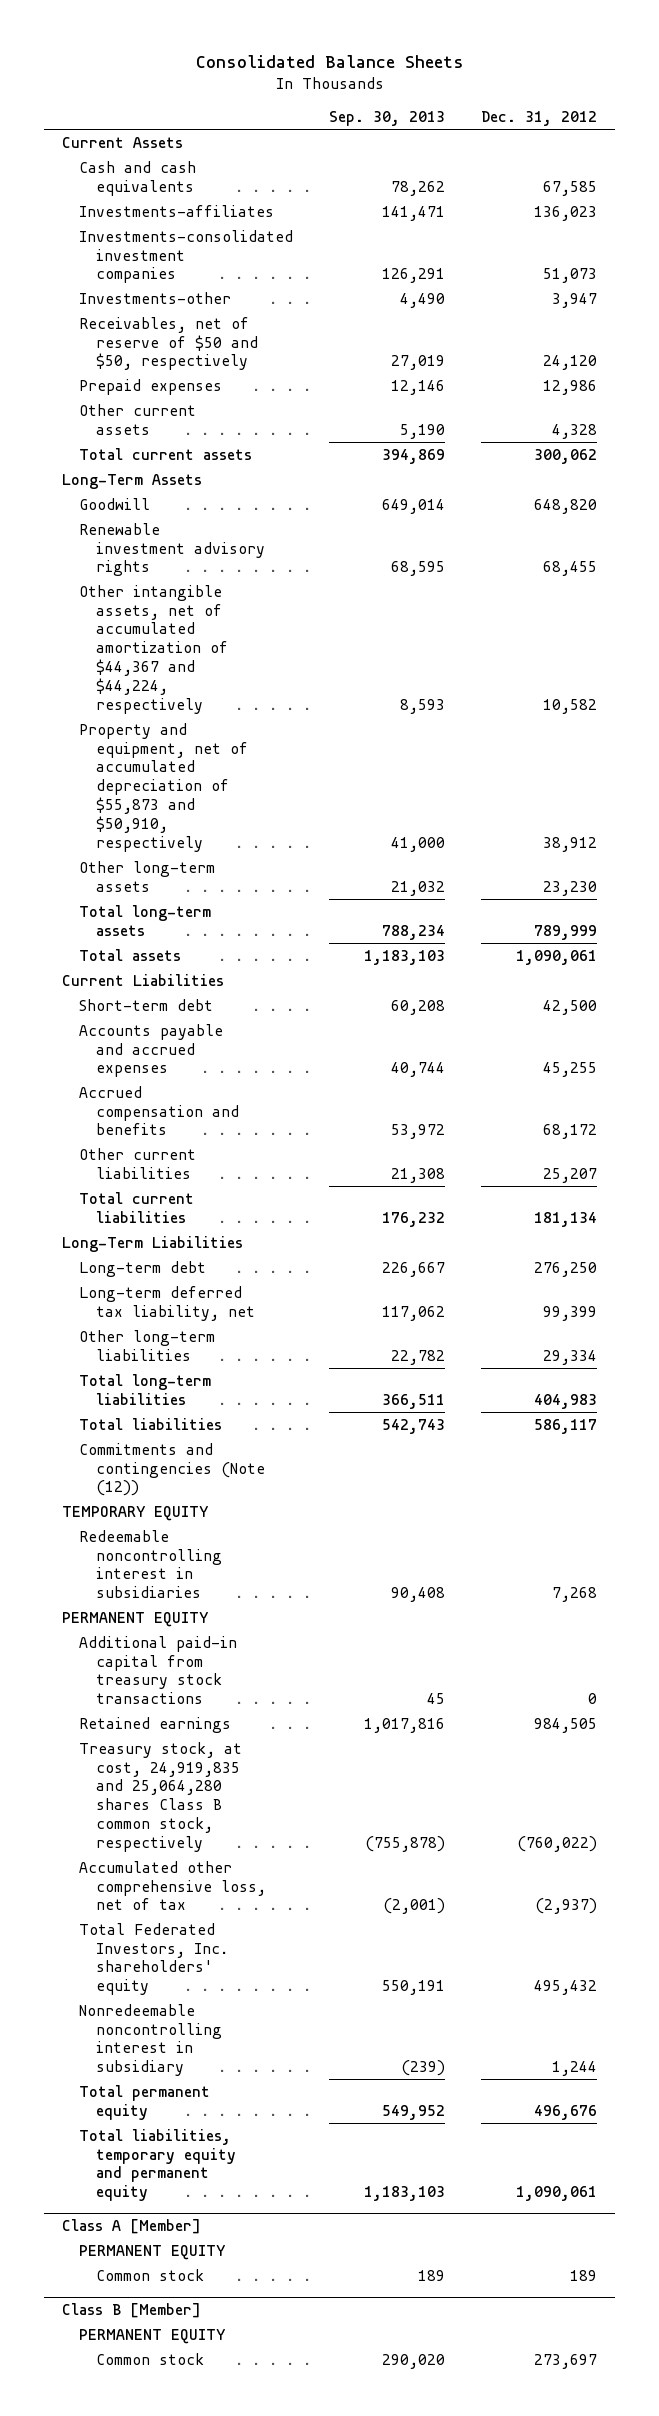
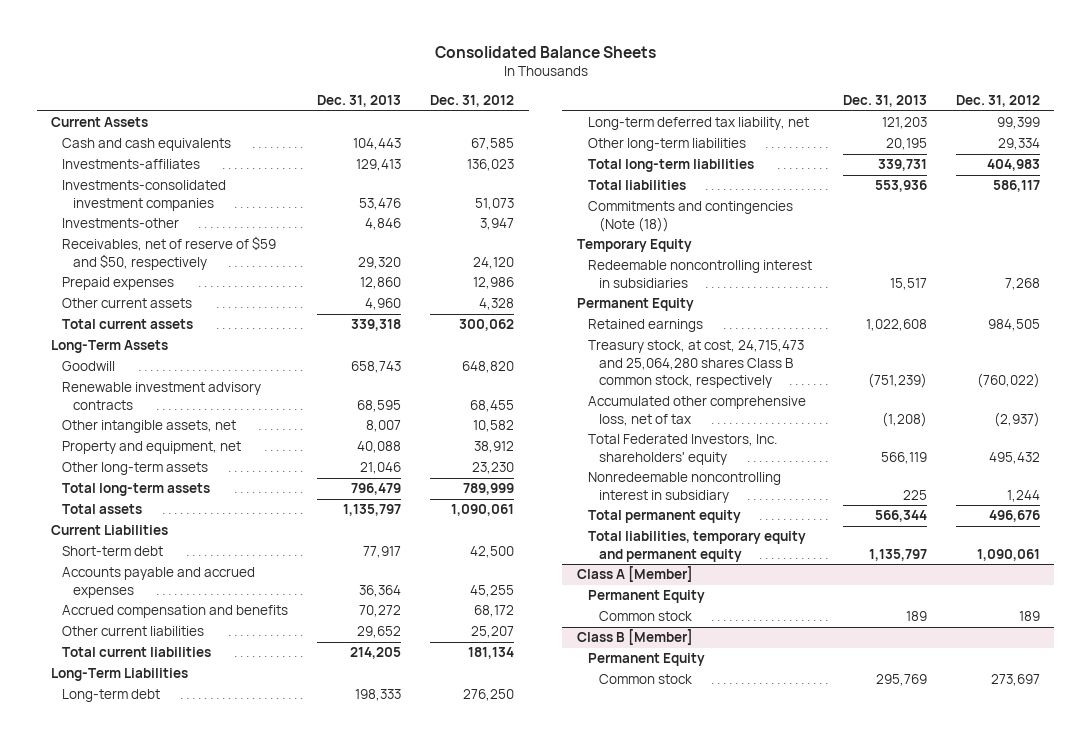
- | Sep. 30, 2013 | Dec. 31, 2012
+ | Dec. 31, 2013 | Dec. 31, 2012
- Receivables, net of reserve of $50 and $50, respectively | 27,019 | 24,120
+ Receivables, net of reserve of $59 and $50, respectively | 29,320 | 24,120
- Renewable investment advisory rights | 68,595 | 68,455
- Other intangible assets, net of accumulated amortization of $44,367 and $44,224, respectively | 8,593 | 10,582
- Property and equipment, net of accumulated depreciation of $55,873 and $50,910, respectively | 41,000 | 38,912
+ Renewable investment advisory contracts | 68,595 | 68,455
+ Other intangible assets, net | 8,007 | 10,582
+ Property and equipment, net | 40,088 | 38,912
- Commitments and contingencies (Note (12))
- TEMPORARY EQUITY
+ Commitments and contingencies (Note (18))
+ Temporary Equity
- PERMANENT EQUITY
- Additional paid-in capital from treasury stock transactions | 45 | 0
+ Permanent Equity
- Treasury stock, at cost, 24,919,835 and 25,064,280 shares Class B common stock, respectively | (755,878) | (760,022)
+ Treasury stock, at cost, 24,715,473 and 25,064,280 shares Class B common stock, respectively | (751,239) | (760,022)
@ Class A [Member]
- PERMANENT EQUITY
+ Permanent Equity
@ Class B [Member]
- PERMANENT EQUITY
+ Permanent Equity

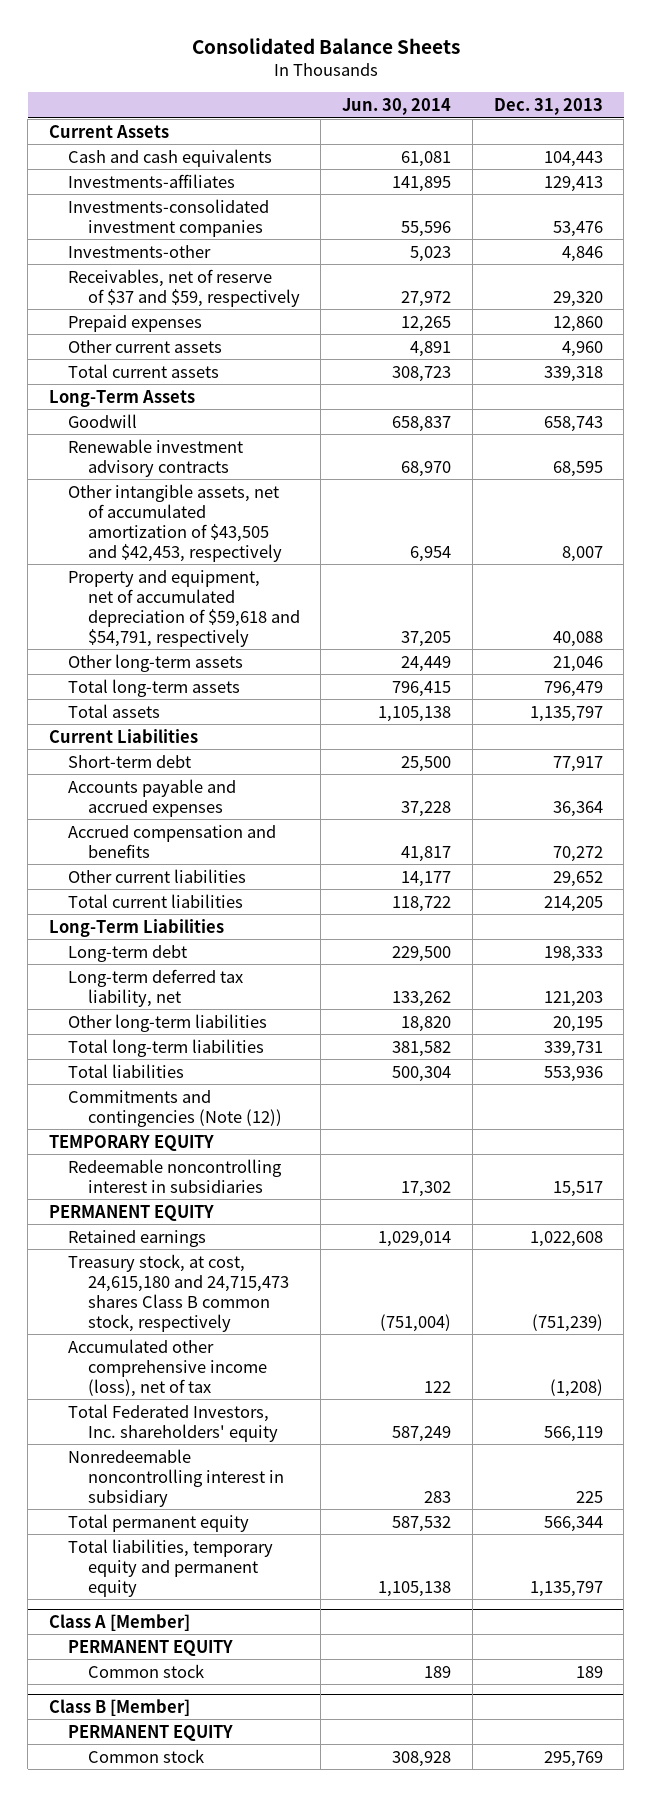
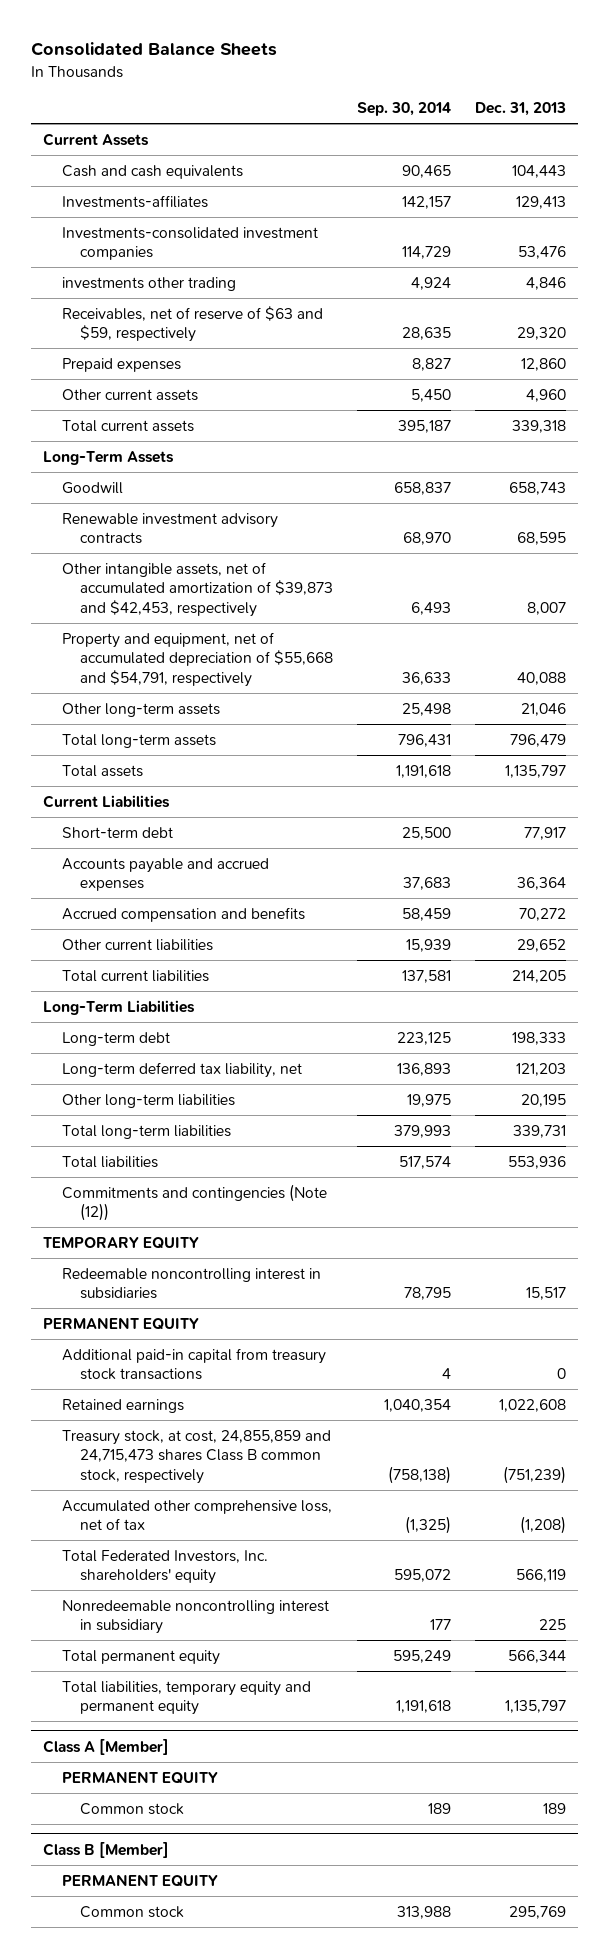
- | Jun. 30, 2014 | Dec. 31, 2013
+ | Sep. 30, 2014 | Dec. 31, 2013
- Investments-other | 5,023 | 4,846
- Receivables, net of reserve of $37 and $59, respectively | 27,972 | 29,320
+ investments other trading | 4,924 | 4,846
+ Receivables, net of reserve of $63 and $59, respectively | 28,635 | 29,320
- Other intangible assets, net of accumulated amortization of $43,505 and $42,453, respectively | 6,954 | 8,007
- Property and equipment, net of accumulated depreciation of $59,618 and $54,791, respectively | 37,205 | 40,088
+ Other intangible assets, net of accumulated amortization of $39,873 and $42,453, respectively | 6,493 | 8,007
+ Property and equipment, net of accumulated depreciation of $55,668 and $54,791, respectively | 36,633 | 40,088
+ Additional paid-in capital from treasury stock transactions | 4 | 0
- Treasury stock, at cost, 24,615,180 and 24,715,473 shares Class B common stock, respectively | (751,004) | (751,239)
- Accumulated other comprehensive income (loss), net of tax | 122 | (1,208)
+ Treasury stock, at cost, 24,855,859 and 24,715,473 shares Class B common stock, respectively | (758,138) | (751,239)
+ Accumulated other comprehensive loss, net of tax | (1,325) | (1,208)

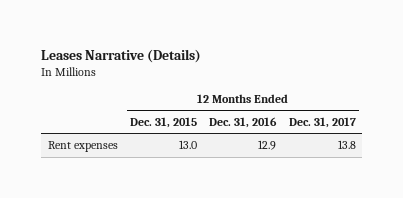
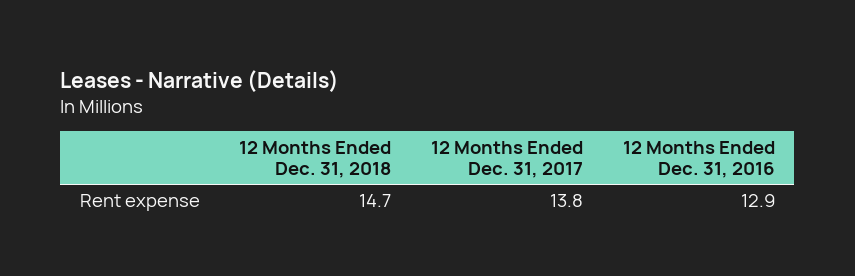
- Leases Narrative (Details)
+ Leases - Narrative (Details)
- | 12 Months Ended Dec. 31, 2015 | 12 Months Ended Dec. 31, 2016 | 12 Months Ended Dec. 31, 2017
+ | 12 Months Ended Dec. 31, 2018 | 12 Months Ended Dec. 31, 2017 | 12 Months Ended Dec. 31, 2016
- Rent expenses | 13.0 | 12.9 | 13.8
+ Rent expense | 14.7 | 13.8 | 12.9

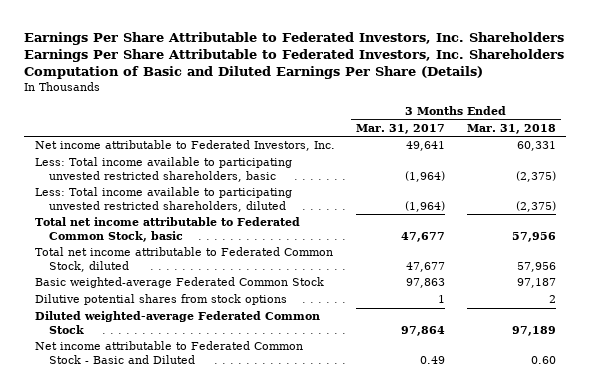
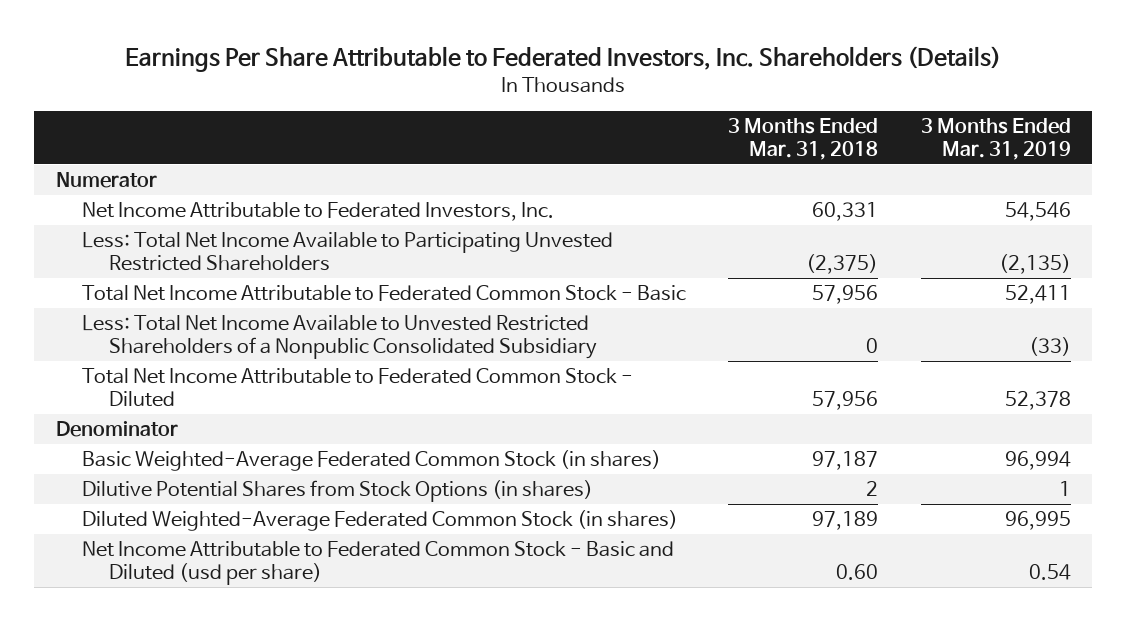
- Earnings Per Share Attributable to Federated Investors, Inc. Shareholders Earnings Per Share Attributable to Federated Investors, Inc. Shareholders Computation of Basic and Diluted Earnings Per Share (Details)
+ Earnings Per Share Attributable to Federated Investors, Inc. Shareholders (Details)
- | 3 Months Ended Mar. 31, 2017 | 3 Months Ended Mar. 31, 2018
+ | 3 Months Ended Mar. 31, 2018 | 3 Months Ended Mar. 31, 2019
- Net income attributable to Federated Investors, Inc. | 49,641 | 60,331
- Less: Total income available to participating unvested restricted shareholders, basic | (1,964) | (2,375)
- Less: Total income available to participating unvested restricted shareholders, diluted | (1,964) | (2,375)
- Total net income attributable to Federated Common Stock, basic | 47,677 | 57,956
- Total net income attributable to Federated Common Stock, diluted | 47,677 | 57,956
- Basic weighted-average Federated Common Stock | 97,863 | 97,187
- Dilutive potential shares from stock options | 1 | 2
- Diluted weighted-average Federated Common Stock | 97,864 | 97,189
- Net income attributable to Federated Common Stock - Basic and Diluted | 0.49 | 0.60
+ Numerator
+ Net Income Attributable to Federated Investors, Inc. | 60,331 | 54,546
+ Less: Total Net Income Available to Participating Unvested Restricted Shareholders | (2,375) | (2,135)
+ Total Net Income Attributable to Federated Common Stock - Basic | 57,956 | 52,411
+ Less: Total Net Income Available to Unvested Restricted Shareholders of a Nonpublic Consolidated Subsidiary | 0 | (33)
+ Total Net Income Attributable to Federated Common Stock - Diluted | 57,956 | 52,378
+ Denominator
+ Basic Weighted-Average Federated Common Stock (in shares) | 97,187 | 96,994
+ Dilutive Potential Shares from Stock Options (in shares) | 2 | 1
+ Diluted Weighted-Average Federated Common Stock (in shares) | 97,189 | 96,995
+ Net Income Attributable to Federated Common Stock - Basic and Diluted (usd per share) | 0.60 | 0.54

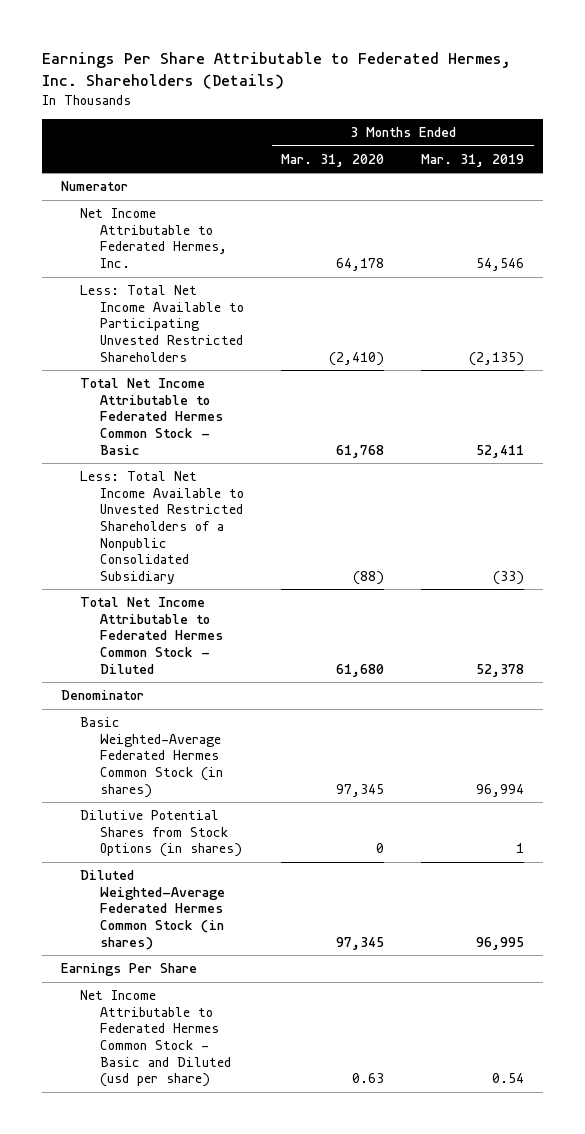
- Earnings Per Share Attributable to Federated Investors, Inc. Shareholders (Details)
+ Earnings Per Share Attributable to Federated Hermes, Inc. Shareholders (Details)
- | 3 Months Ended Mar. 31, 2018 | 3 Months Ended Mar. 31, 2019
+ | 3 Months Ended Mar. 31, 2020 | 3 Months Ended Mar. 31, 2019
- Net Income Attributable to Federated Investors, Inc. | 60,331 | 54,546
+ Net Income Attributable to Federated Hermes, Inc. | 64,178 | 54,546
- Total Net Income Attributable to Federated Common Stock - Basic | 57,956 | 52,411
+ Total Net Income Attributable to Federated Hermes Common Stock - Basic | 61,768 | 52,411
- Total Net Income Attributable to Federated Common Stock - Diluted | 57,956 | 52,378
+ Total Net Income Attributable to Federated Hermes Common Stock - Diluted | 61,680 | 52,378
- Basic Weighted-Average Federated Common Stock (in shares) | 97,187 | 96,994
+ Basic Weighted-Average Federated Hermes Common Stock (in shares) | 97,345 | 96,994
- Diluted Weighted-Average Federated Common Stock (in shares) | 97,189 | 96,995
- Net Income Attributable to Federated Common Stock - Basic and Diluted (usd per share) | 0.60 | 0.54
+ Diluted Weighted-Average Federated Hermes Common Stock (in shares) | 97,345 | 96,995
+ Earnings Per Share
+ Net Income Attributable to Federated Hermes Common Stock - Basic and Diluted (usd per share) | 0.63 | 0.54

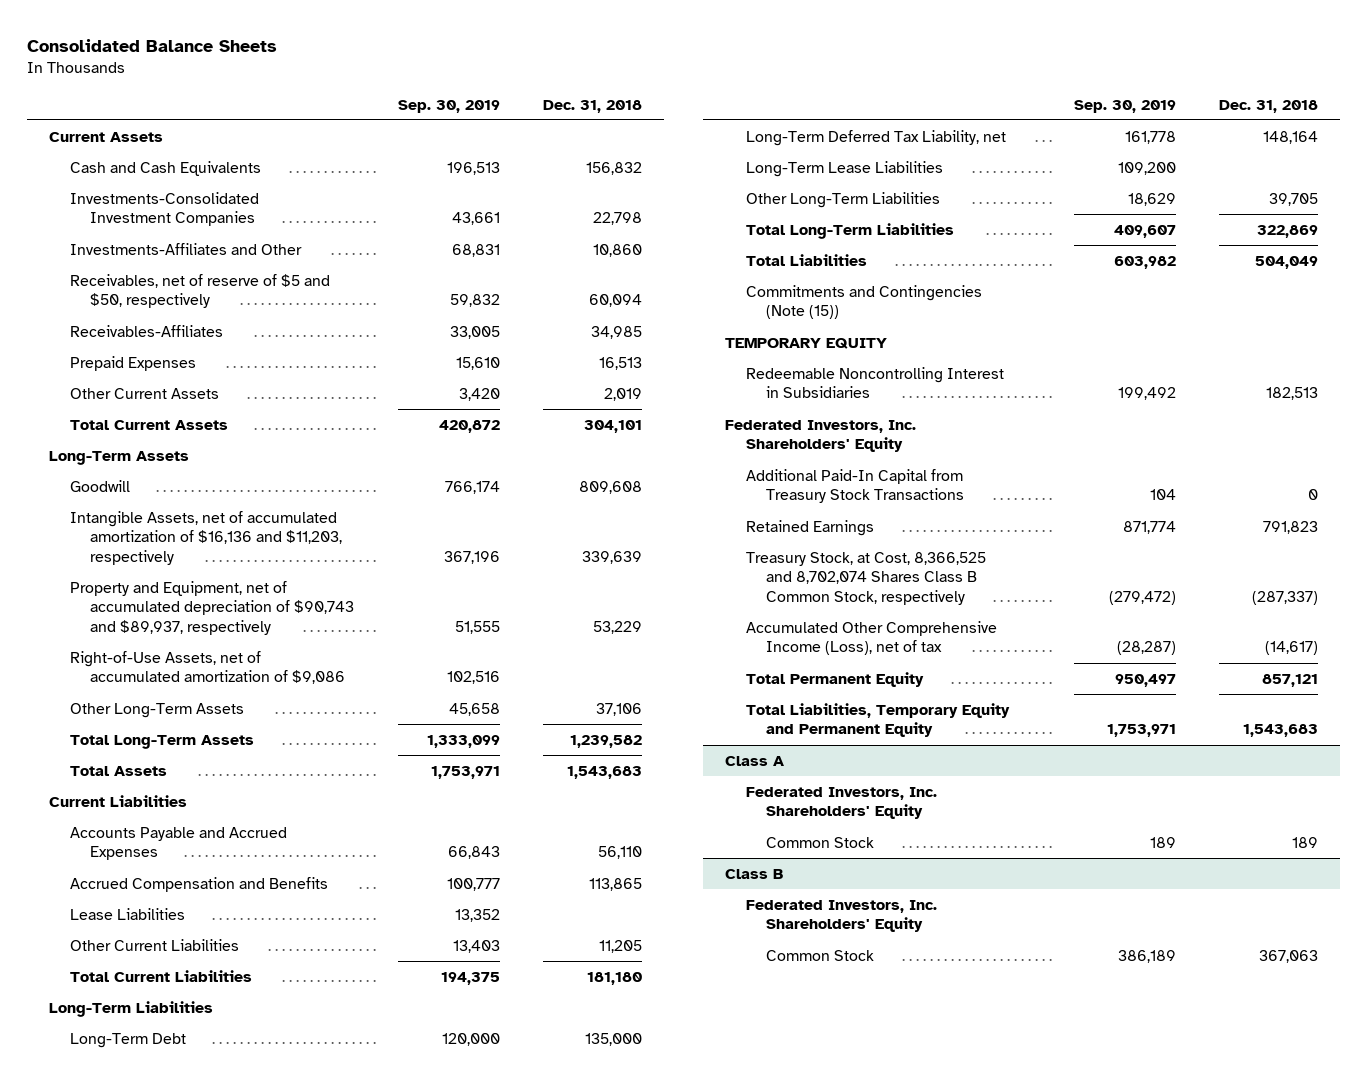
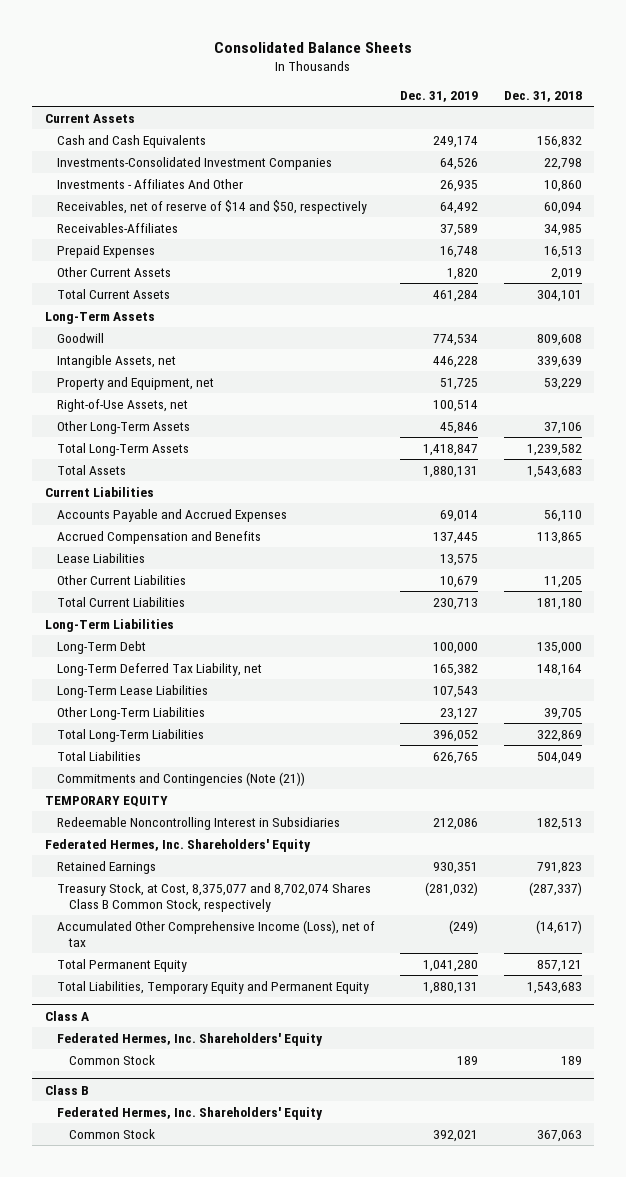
- | Sep. 30, 2019 | Dec. 31, 2018
+ | Dec. 31, 2019 | Dec. 31, 2018
- Investments-Affiliates and Other | 68,831 | 10,860
- Receivables, net of reserve of $5 and $50, respectively | 59,832 | 60,094
+ Investments - Affiliates And Other | 26,935 | 10,860
+ Receivables, net of reserve of $14 and $50, respectively | 64,492 | 60,094
- Intangible Assets, net of accumulated amortization of $16,136 and $11,203, respectively | 367,196 | 339,639
- Property and Equipment, net of accumulated depreciation of $90,743 and $89,937, respectively | 51,555 | 53,229
- Right-of-Use Assets, net of accumulated amortization of $9,086 | 102,516 |
+ Intangible Assets, net | 446,228 | 339,639
+ Property and Equipment, net | 51,725 | 53,229
+ Right-of-Use Assets, net | 100,514 |
- Commitments and Contingencies (Note (15))
+ Commitments and Contingencies (Note (21))
- Federated Investors, Inc. Shareholders' Equity
- Additional Paid-In Capital from Treasury Stock Transactions | 104 | 0
+ Federated Hermes, Inc. Shareholders' Equity
- Treasury Stock, at Cost, 8,366,525 and 8,702,074 Shares Class B Common Stock, respectively | (279,472) | (287,337)
+ Treasury Stock, at Cost, 8,375,077 and 8,702,074 Shares Class B Common Stock, respectively | (281,032) | (287,337)
@ Class A
- Federated Investors, Inc. Shareholders' Equity
+ Federated Hermes, Inc. Shareholders' Equity
@ Class B
- Federated Investors, Inc. Shareholders' Equity
+ Federated Hermes, Inc. Shareholders' Equity

